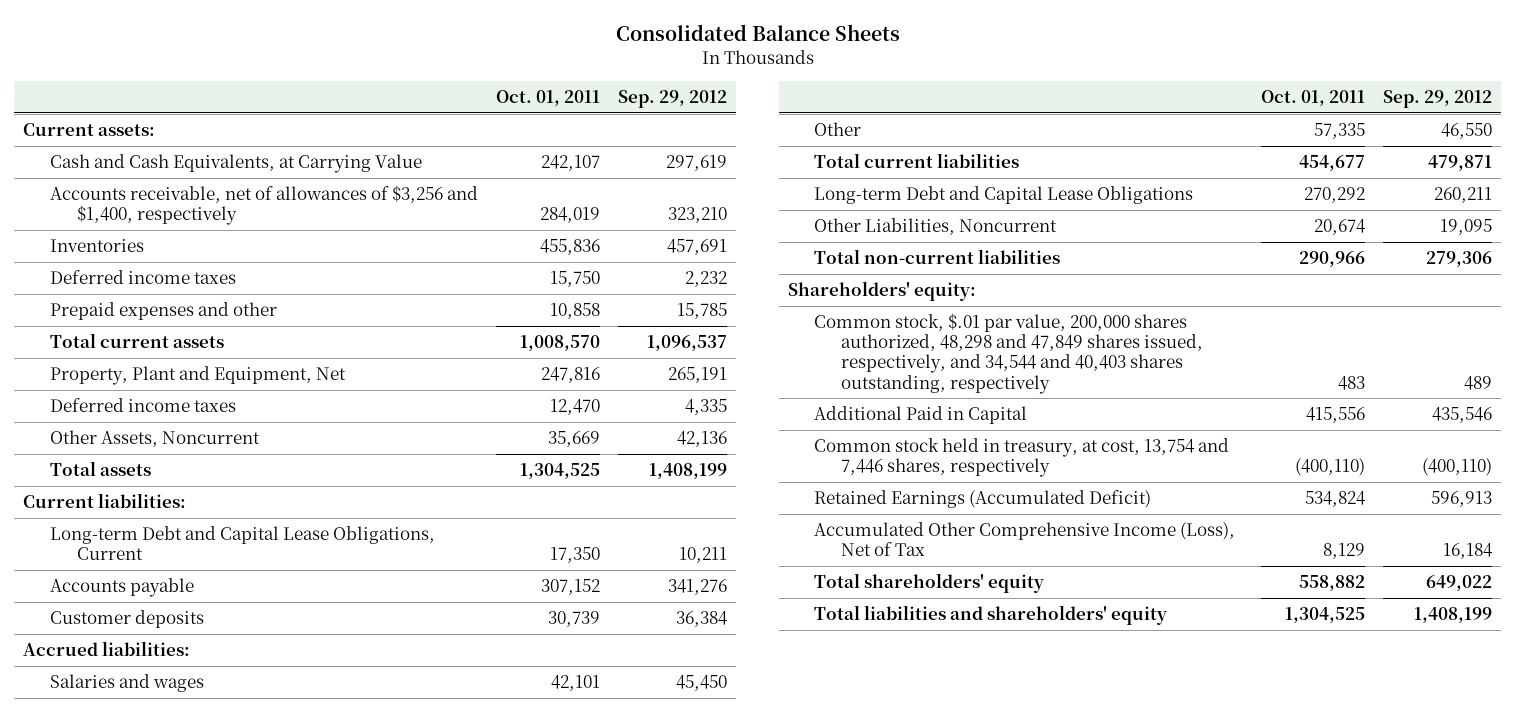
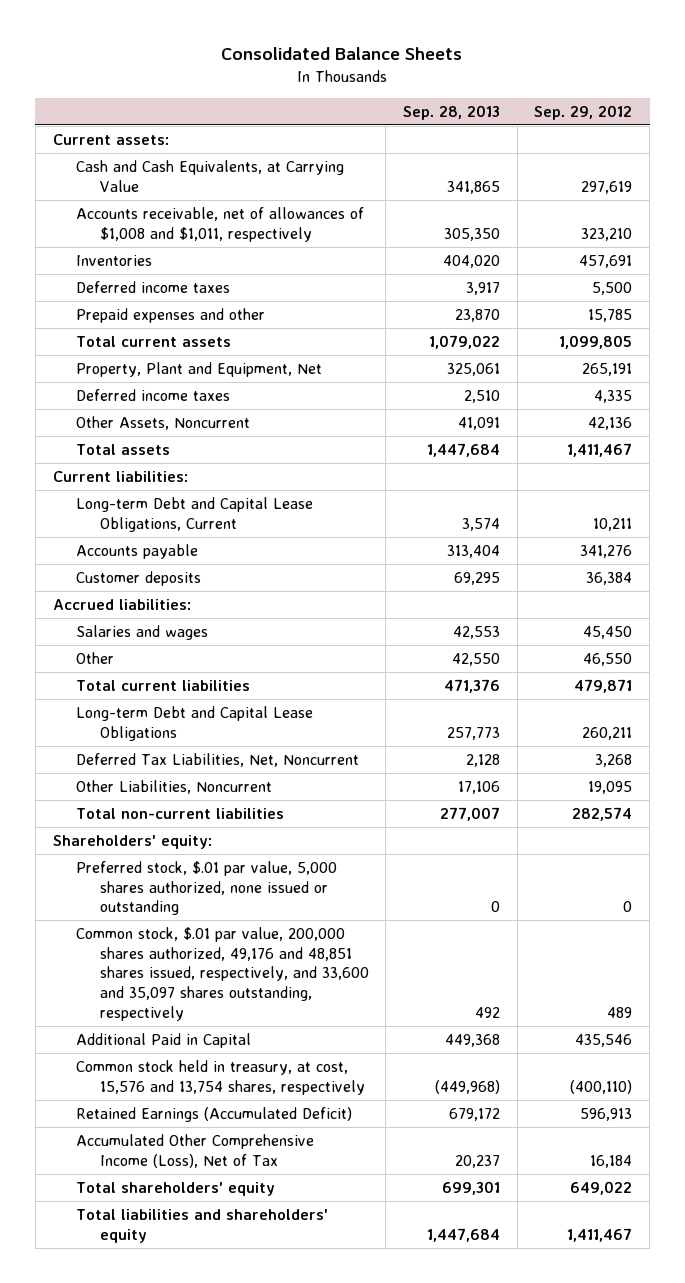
- | Oct. 01, 2011 | Sep. 29, 2012
+ | Sep. 28, 2013 | Sep. 29, 2012
- Accounts receivable, net of allowances of $3,256 and $1,400, respectively | 284,019 | 323,210
+ Accounts receivable, net of allowances of $1,008 and $1,011, respectively | 305,350 | 323,210
- Deferred income taxes | 15,750 | 2,232
+ Deferred income taxes | 3,917 | 5,500
- Total current assets | 1,008,570 | 1,096,537
+ Total current assets | 1,079,022 | 1,099,805
- Total assets | 1,304,525 | 1,408,199
+ Total assets | 1,447,684 | 1,411,467
+ Deferred Tax Liabilities, Net, Noncurrent | 2,128 | 3,268
- Total non-current liabilities | 290,966 | 279,306
+ Total non-current liabilities | 277,007 | 282,574
- Common stock, $.01 par value, 200,000 shares authorized, 48,298 and 47,849 shares issued, respectively, and 34,544 and 40,403 shares outstanding, respectively | 483 | 489
+ Preferred stock, $.01 par value, 5,000 shares authorized, none issued or outstanding | 0 | 0
+ Common stock, $.01 par value, 200,000 shares authorized, 49,176 and 48,851 shares issued, respectively, and 33,600 and 35,097 shares outstanding, respectively | 492 | 489
- Common stock held in treasury, at cost, 13,754 and 7,446 shares, respectively | (400,110) | (400,110)
+ Common stock held in treasury, at cost, 15,576 and 13,754 shares, respectively | (449,968) | (400,110)
- Total liabilities and shareholders' equity | 1,304,525 | 1,408,199
+ Total liabilities and shareholders' equity | 1,447,684 | 1,411,467

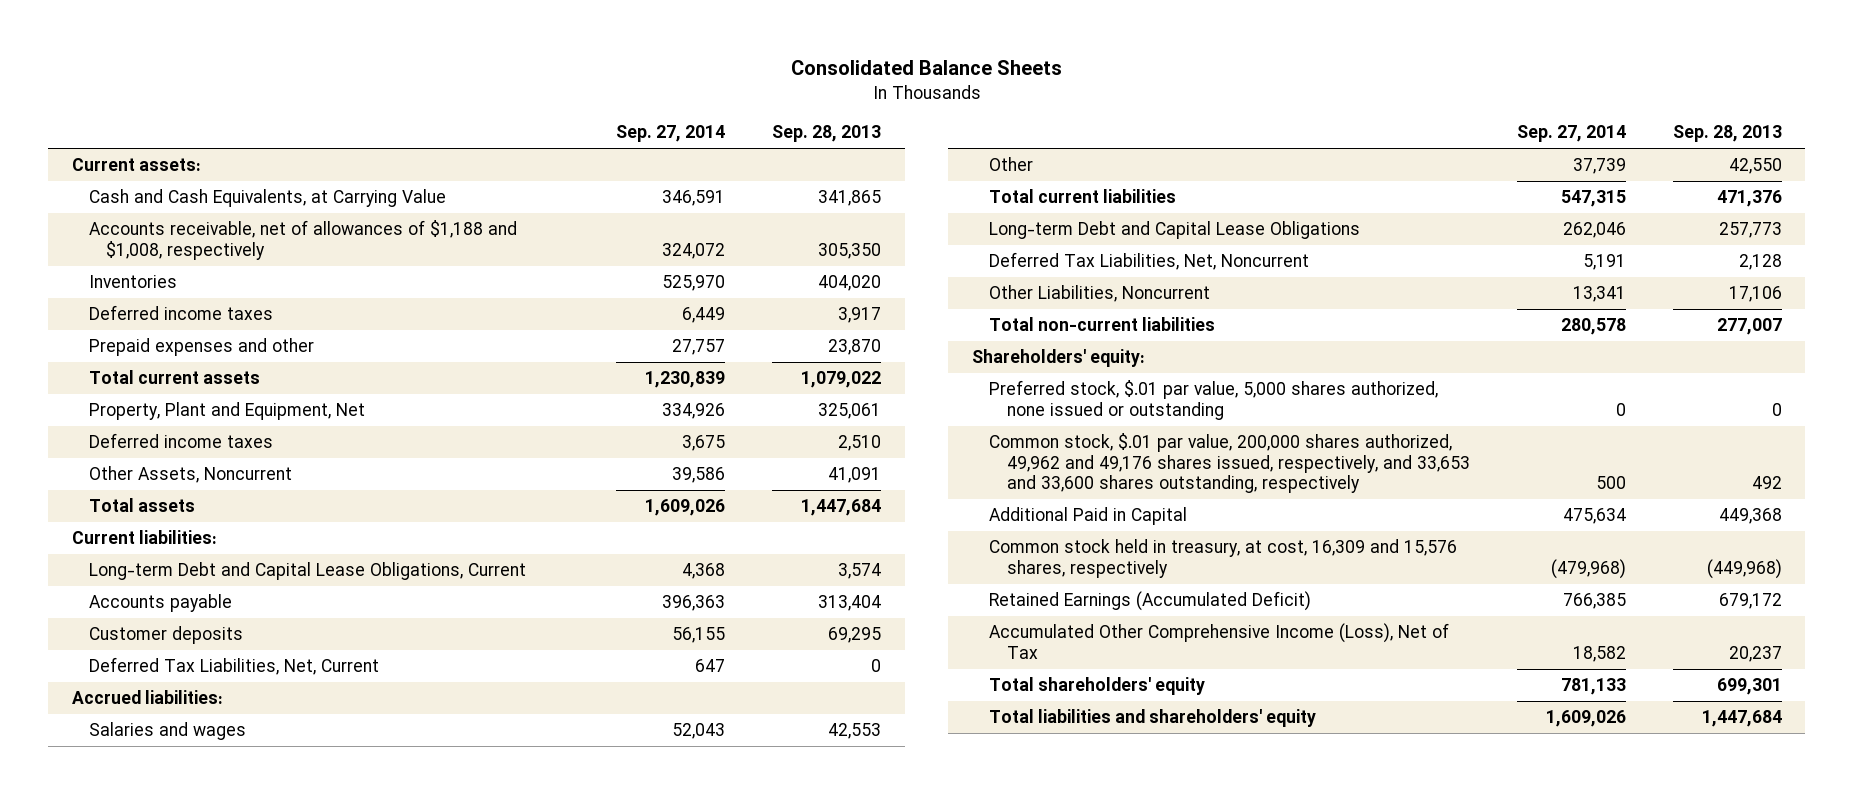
- | Sep. 28, 2013 | Sep. 29, 2012
+ | Sep. 27, 2014 | Sep. 28, 2013
- Accounts receivable, net of allowances of $1,008 and $1,011, respectively | 305,350 | 323,210
+ Accounts receivable, net of allowances of $1,188 and $1,008, respectively | 324,072 | 305,350
+ Deferred Tax Liabilities, Net, Current | 647 | 0
- Common stock, $.01 par value, 200,000 shares authorized, 49,176 and 48,851 shares issued, respectively, and 33,600 and 35,097 shares outstanding, respectively | 492 | 489
+ Common stock, $.01 par value, 200,000 shares authorized, 49,962 and 49,176 shares issued, respectively, and 33,653 and 33,600 shares outstanding, respectively | 500 | 492
- Common stock held in treasury, at cost, 15,576 and 13,754 shares, respectively | (449,968) | (400,110)
+ Common stock held in treasury, at cost, 16,309 and 15,576 shares, respectively | (479,968) | (449,968)

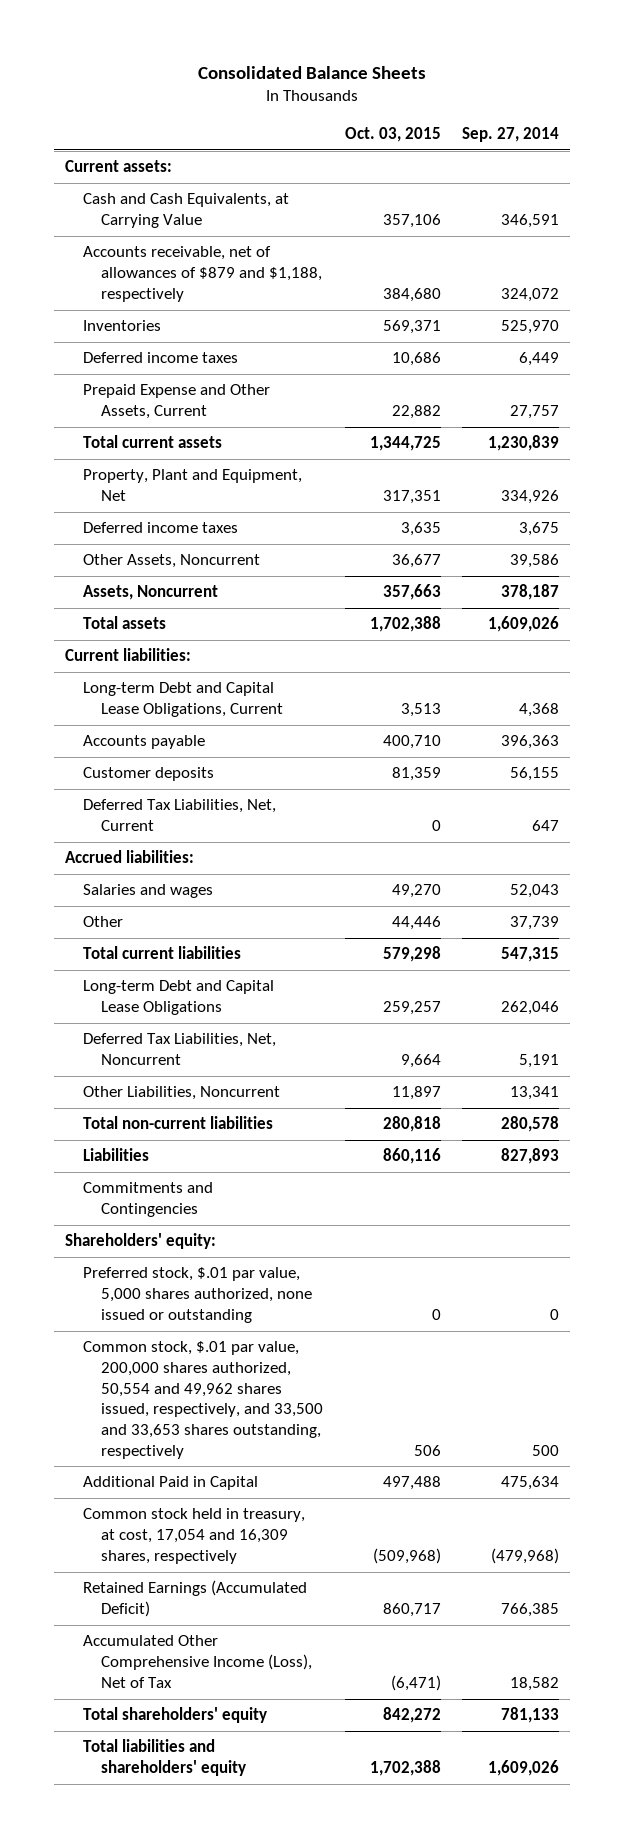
- | Sep. 27, 2014 | Sep. 28, 2013
+ | Oct. 03, 2015 | Sep. 27, 2014
- Accounts receivable, net of allowances of $1,188 and $1,008, respectively | 324,072 | 305,350
+ Accounts receivable, net of allowances of $879 and $1,188, respectively | 384,680 | 324,072
- Prepaid expenses and other | 27,757 | 23,870
+ Prepaid Expense and Other Assets, Current | 22,882 | 27,757
+ Assets, Noncurrent | 357,663 | 378,187
+ Liabilities | 860,116 | 827,893
+ Commitments and Contingencies
- Common stock, $.01 par value, 200,000 shares authorized, 49,962 and 49,176 shares issued, respectively, and 33,653 and 33,600 shares outstanding, respectively | 500 | 492
+ Common stock, $.01 par value, 200,000 shares authorized, 50,554 and 49,962 shares issued, respectively, and 33,500 and 33,653 shares outstanding, respectively | 506 | 500
- Common stock held in treasury, at cost, 16,309 and 15,576 shares, respectively | (479,968) | (449,968)
+ Common stock held in treasury, at cost, 17,054 and 16,309 shares, respectively | (509,968) | (479,968)

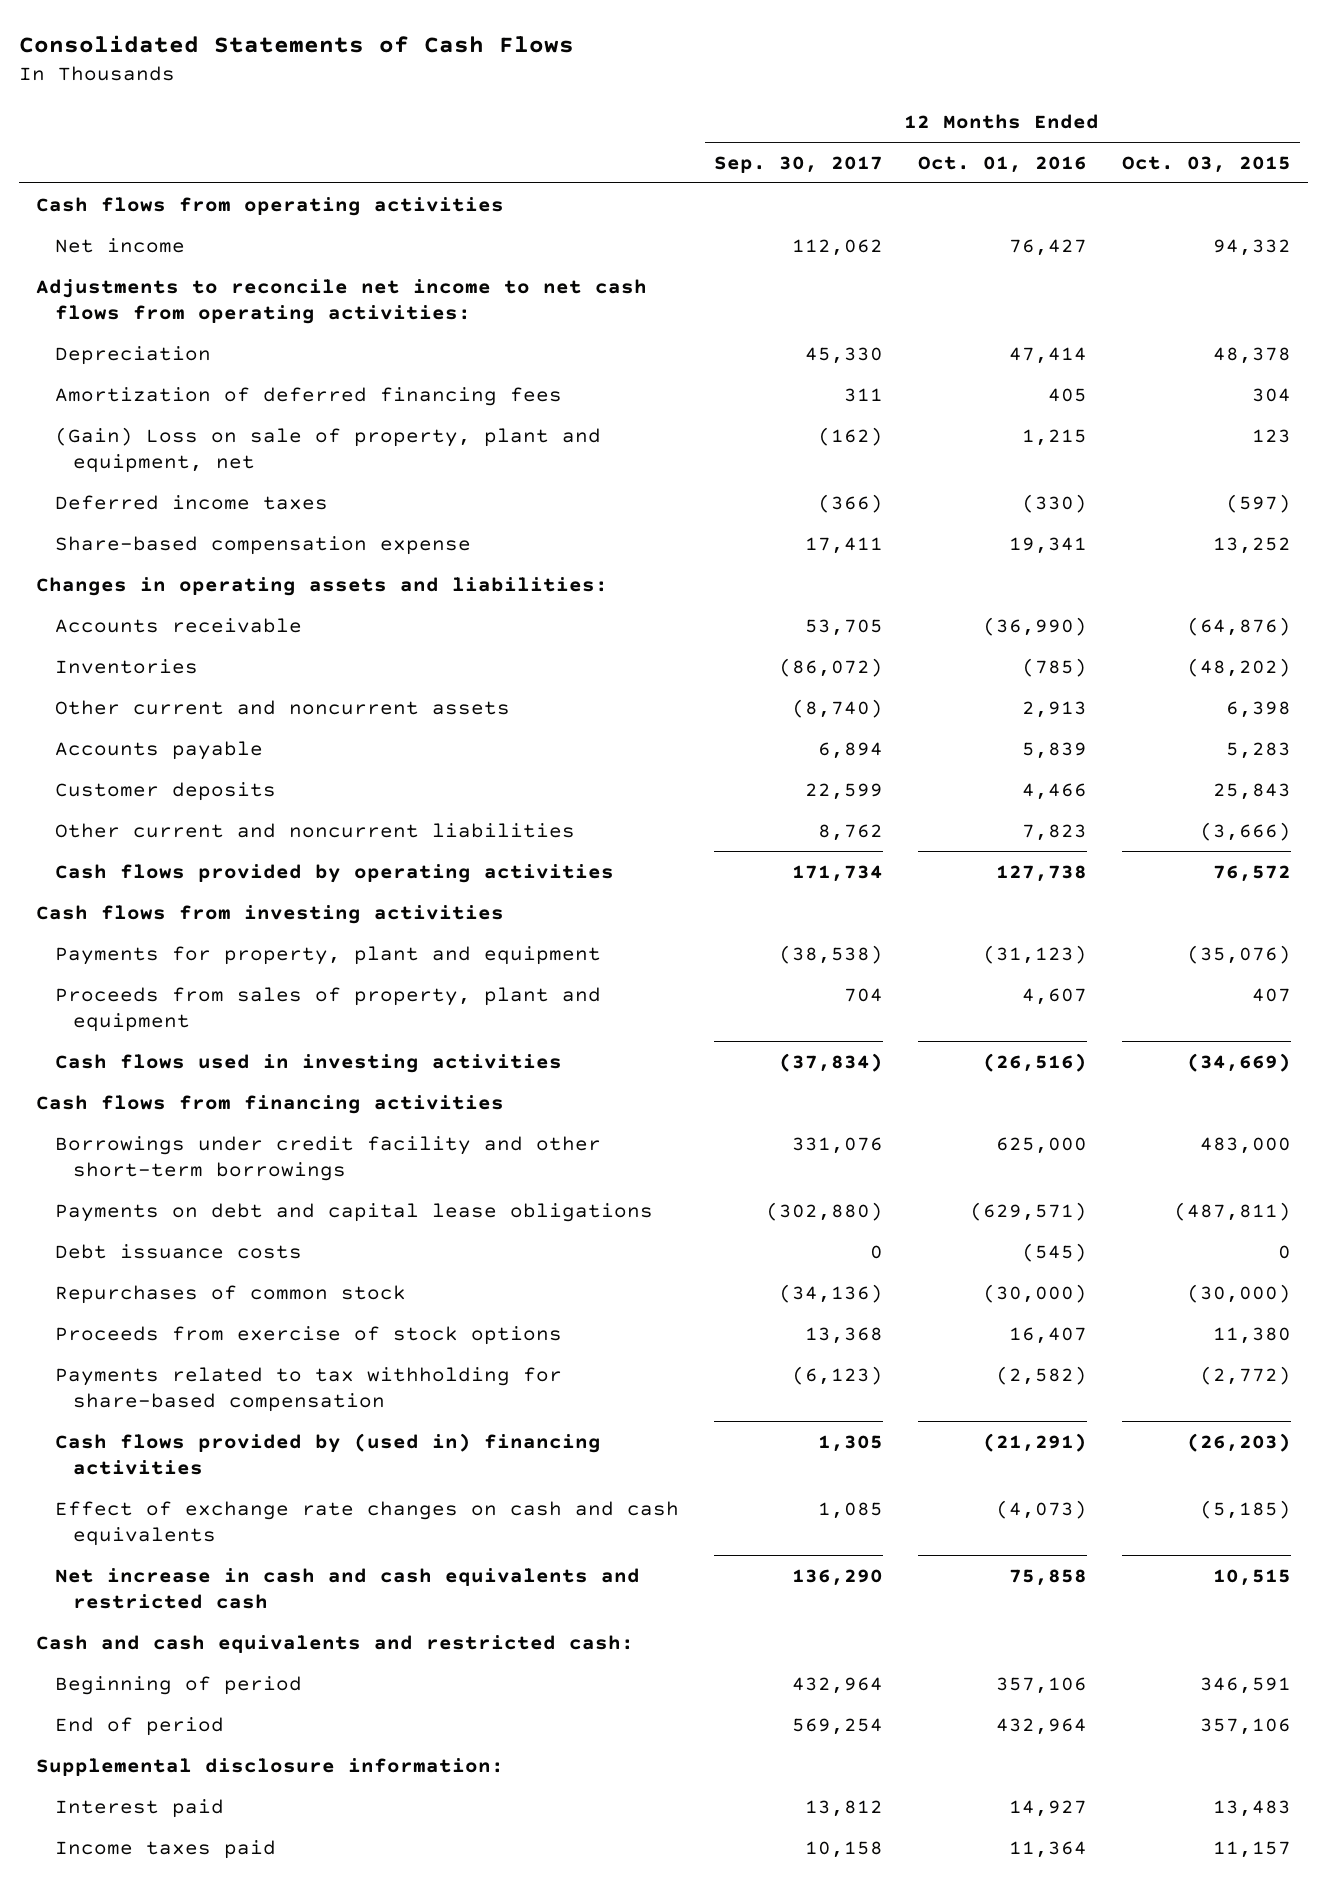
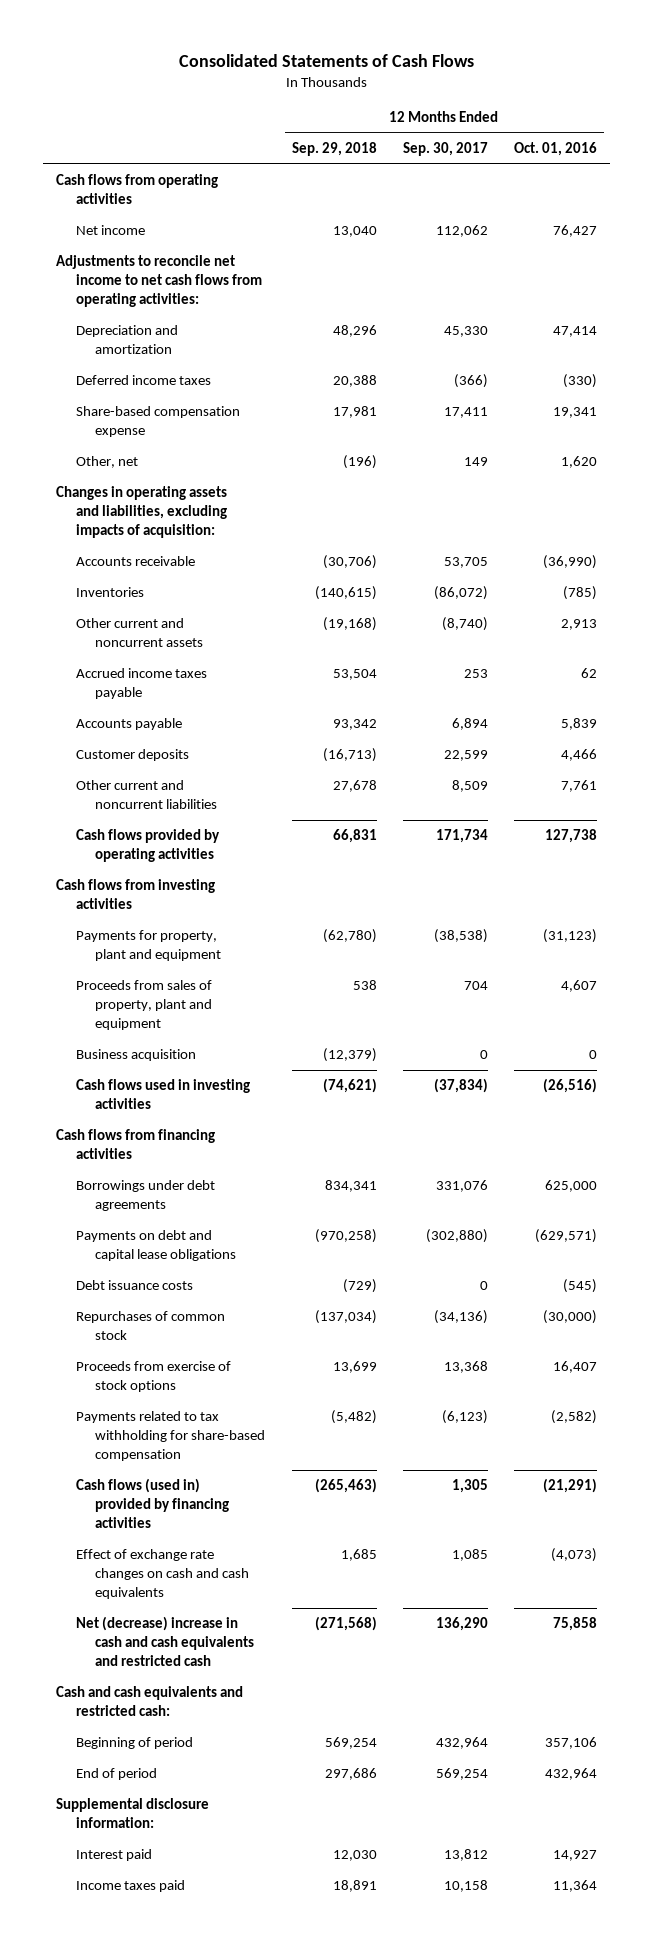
- | 12 Months Ended Sep. 30, 2017 | 12 Months Ended Oct. 01, 2016 | 12 Months Ended Oct. 03, 2015
+ | 12 Months Ended Sep. 29, 2018 | 12 Months Ended Sep. 30, 2017 | 12 Months Ended Oct. 01, 2016
- Depreciation | 45,330 | 47,414 | 48,378
- Amortization of deferred financing fees | 311 | 405 | 304
- (Gain) Loss on sale of property, plant and equipment, net | (162) | 1,215 | 123
+ Depreciation and amortization | 48,296 | 45,330 | 47,414
- Changes in operating assets and liabilities:
+ Other, net | (196) | 149 | 1,620
+ Changes in operating assets and liabilities, excluding impacts of acquisition:
+ Accrued income taxes payable | 53,504 | 253 | 62
- Other current and noncurrent liabilities | 8,762 | 7,823 | (3,666)
+ Other current and noncurrent liabilities | 27,678 | 8,509 | 7,761
+ Business acquisition | (12,379) | 0 | 0
- Borrowings under credit facility and other short-term borrowings | 331,076 | 625,000 | 483,000
+ Borrowings under debt agreements | 834,341 | 331,076 | 625,000
- Cash flows provided by (used in) financing activities | 1,305 | (21,291) | (26,203)
+ Cash flows (used in) provided by financing activities | (265,463) | 1,305 | (21,291)
- Net increase in cash and cash equivalents and restricted cash | 136,290 | 75,858 | 10,515
+ Net (decrease) increase in cash and cash equivalents and restricted cash | (271,568) | 136,290 | 75,858

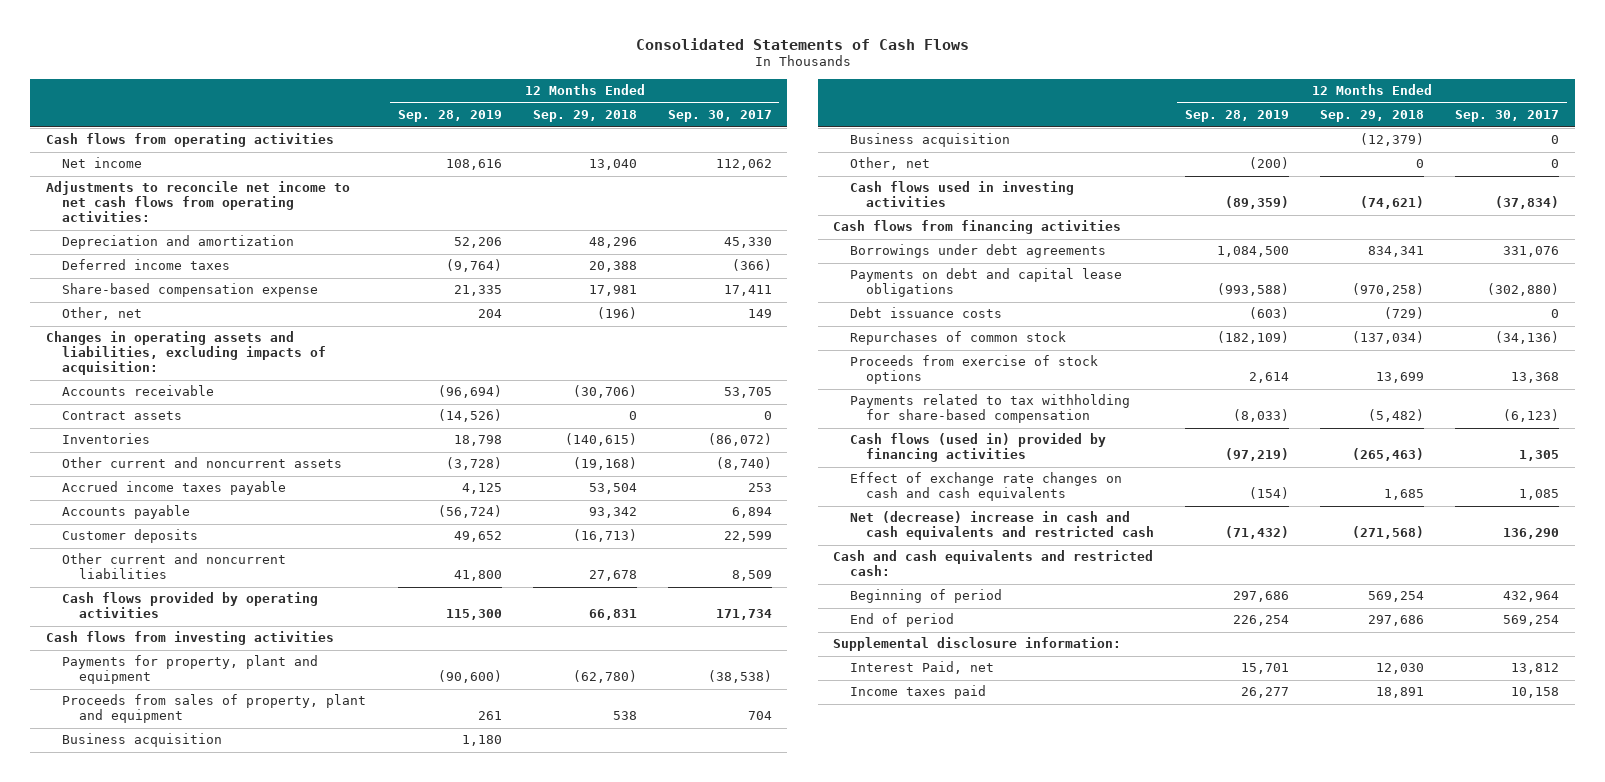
- | 12 Months Ended Sep. 29, 2018 | 12 Months Ended Sep. 30, 2017 | 12 Months Ended Oct. 01, 2016
+ | 12 Months Ended Sep. 28, 2019 | 12 Months Ended Sep. 29, 2018 | 12 Months Ended Sep. 30, 2017
+ Contract assets | (14,526) | 0 | 0
+ Business acquisition | 1,180 | |
+ Other, net | (200) | 0 | 0
- Interest paid | 12,030 | 13,812 | 14,927
+ Interest Paid, net | 15,701 | 12,030 | 13,812

